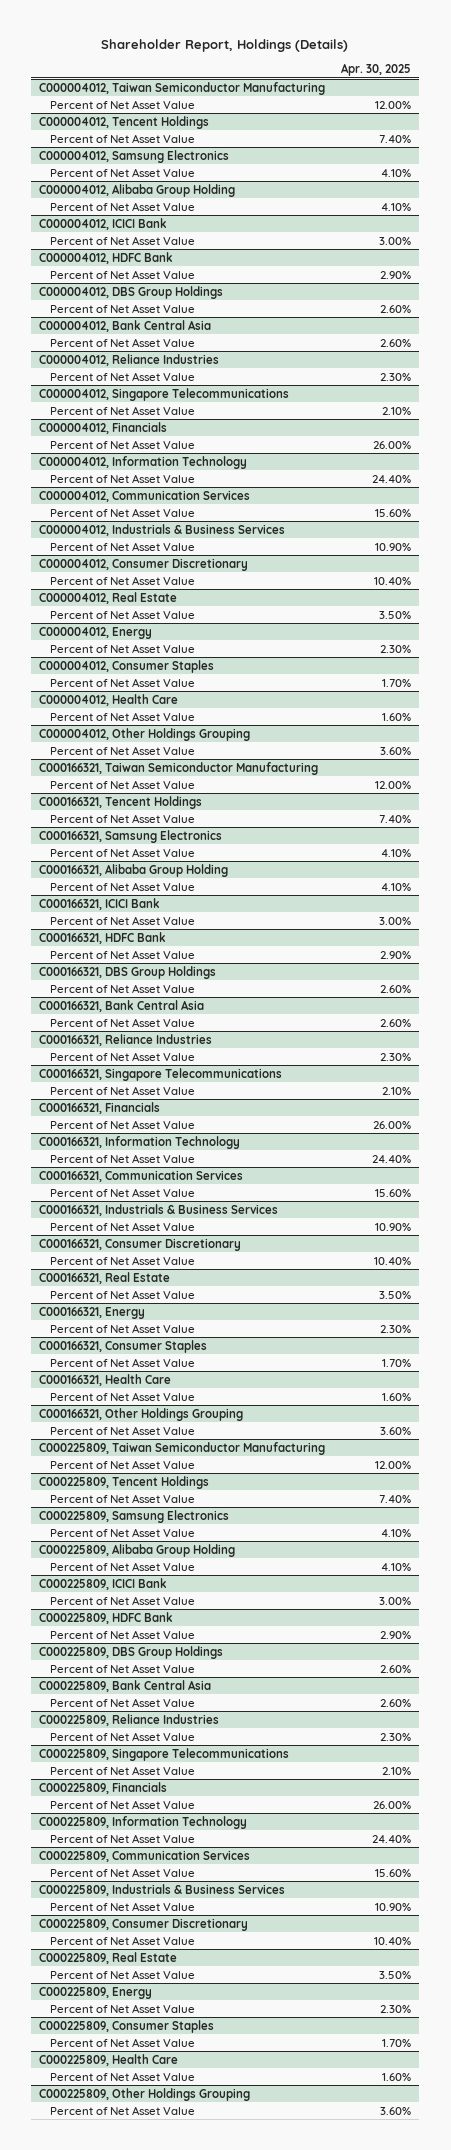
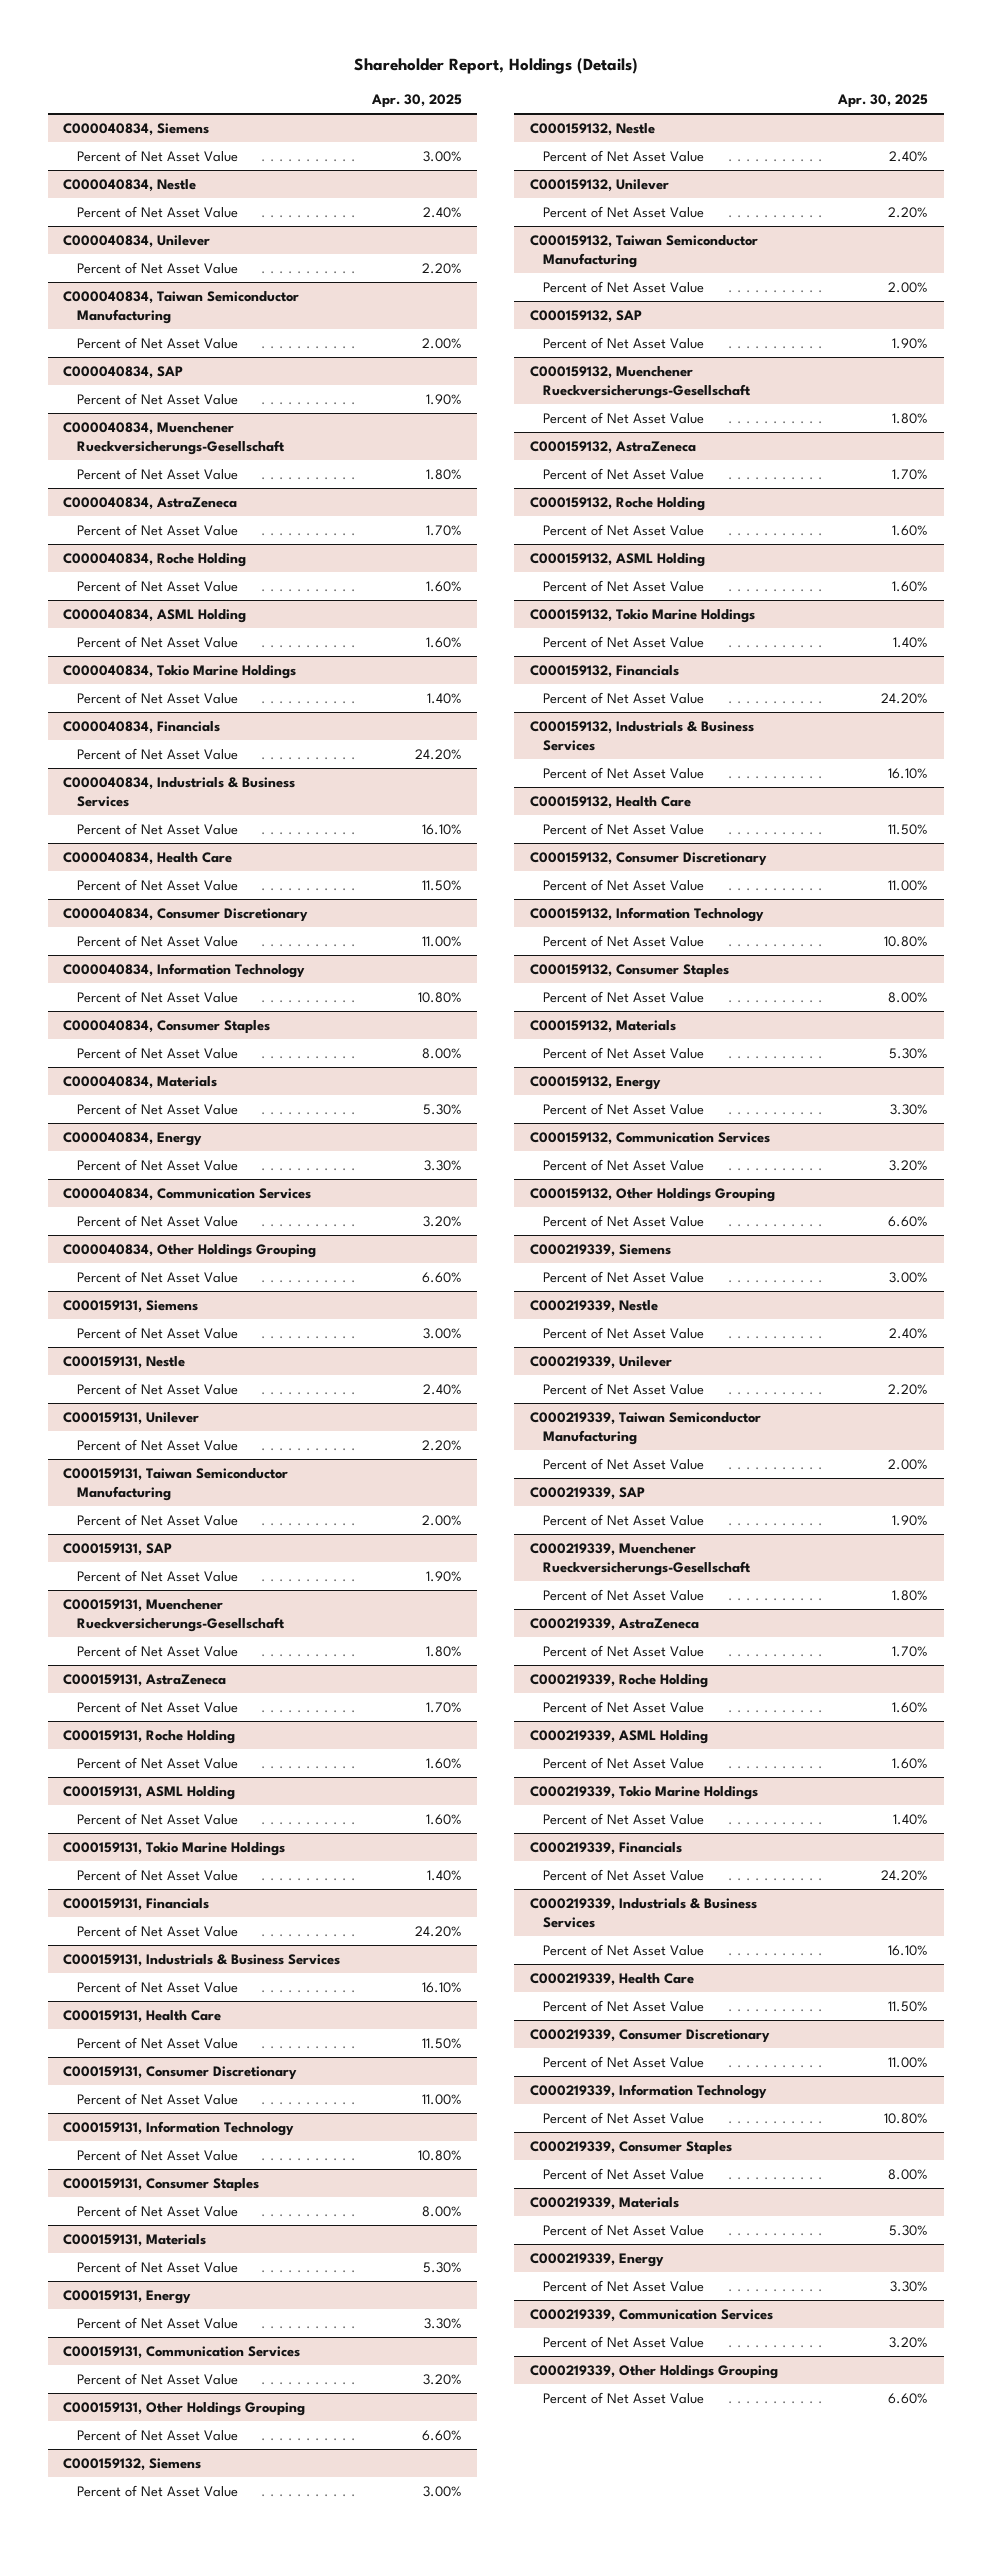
- C000004012, Taiwan Semiconductor Manufacturing
- Percent of Net Asset Value | 12.00%
- C000004012, Tencent Holdings
- Percent of Net Asset Value | 7.40%
- C000004012, Samsung Electronics
- Percent of Net Asset Value | 4.10%
- C000004012, Alibaba Group Holding
- Percent of Net Asset Value | 4.10%
- C000004012, ICICI Bank
+ C000040834, Siemens
- C000004012, HDFC Bank
- Percent of Net Asset Value | 2.90%
- C000004012, DBS Group Holdings
- Percent of Net Asset Value | 2.60%
- C000004012, Bank Central Asia
- Percent of Net Asset Value | 2.60%
- C000004012, Reliance Industries
- Percent of Net Asset Value | 2.30%
- C000004012, Singapore Telecommunications
- Percent of Net Asset Value | 2.10%
- C000004012, Financials
- Percent of Net Asset Value | 26.00%
- C000004012, Information Technology
- Percent of Net Asset Value | 24.40%
- C000004012, Communication Services
- Percent of Net Asset Value | 15.60%
- C000004012, Industrials & Business Services
- Percent of Net Asset Value | 10.90%
- C000004012, Consumer Discretionary
- Percent of Net Asset Value | 10.40%
- C000004012, Real Estate
- Percent of Net Asset Value | 3.50%
- C000004012, Energy
- Percent of Net Asset Value | 2.30%
- C000004012, Consumer Staples
+ C000040834, Nestle
+ Percent of Net Asset Value | 2.40%
+ C000040834, Unilever
+ Percent of Net Asset Value | 2.20%
+ C000040834, Taiwan Semiconductor Manufacturing
+ Percent of Net Asset Value | 2.00%
+ C000040834, SAP
+ Percent of Net Asset Value | 1.90%
+ C000040834, Muenchener Rueckversicherungs-Gesellschaft
+ Percent of Net Asset Value | 1.80%
+ C000040834, AstraZeneca
- C000004012, Health Care
+ C000040834, Roche Holding
- C000004012, Other Holdings Grouping
- Percent of Net Asset Value | 3.60%
- C000166321, Taiwan Semiconductor Manufacturing
- Percent of Net Asset Value | 12.00%
- C000166321, Tencent Holdings
- Percent of Net Asset Value | 7.40%
- C000166321, Samsung Electronics
- Percent of Net Asset Value | 4.10%
- C000166321, Alibaba Group Holding
- Percent of Net Asset Value | 4.10%
- C000166321, ICICI Bank
+ C000040834, ASML Holding
+ Percent of Net Asset Value | 1.60%
+ C000040834, Tokio Marine Holdings
+ Percent of Net Asset Value | 1.40%
+ C000040834, Financials
+ Percent of Net Asset Value | 24.20%
+ C000040834, Industrials & Business Services
+ Percent of Net Asset Value | 16.10%
+ C000040834, Health Care
+ Percent of Net Asset Value | 11.50%
+ C000040834, Consumer Discretionary
+ Percent of Net Asset Value | 11.00%
+ C000040834, Information Technology
+ Percent of Net Asset Value | 10.80%
+ C000040834, Consumer Staples
+ Percent of Net Asset Value | 8.00%
+ C000040834, Materials
+ Percent of Net Asset Value | 5.30%
+ C000040834, Energy
+ Percent of Net Asset Value | 3.30%
+ C000040834, Communication Services
+ Percent of Net Asset Value | 3.20%
+ C000040834, Other Holdings Grouping
+ Percent of Net Asset Value | 6.60%
+ C000159131, Siemens
- C000166321, HDFC Bank
- Percent of Net Asset Value | 2.90%
- C000166321, DBS Group Holdings
- Percent of Net Asset Value | 2.60%
- C000166321, Bank Central Asia
- Percent of Net Asset Value | 2.60%
- C000166321, Reliance Industries
- Percent of Net Asset Value | 2.30%
- C000166321, Singapore Telecommunications
- Percent of Net Asset Value | 2.10%
- C000166321, Financials
- Percent of Net Asset Value | 26.00%
- C000166321, Information Technology
- Percent of Net Asset Value | 24.40%
- C000166321, Communication Services
- Percent of Net Asset Value | 15.60%
- C000166321, Industrials & Business Services
- Percent of Net Asset Value | 10.90%
- C000166321, Consumer Discretionary
- Percent of Net Asset Value | 10.40%
- C000166321, Real Estate
- Percent of Net Asset Value | 3.50%
- C000166321, Energy
- Percent of Net Asset Value | 2.30%
- C000166321, Consumer Staples
+ C000159131, Nestle
+ Percent of Net Asset Value | 2.40%
+ C000159131, Unilever
+ Percent of Net Asset Value | 2.20%
+ C000159131, Taiwan Semiconductor Manufacturing
+ Percent of Net Asset Value | 2.00%
+ C000159131, SAP
+ Percent of Net Asset Value | 1.90%
+ C000159131, Muenchener Rueckversicherungs-Gesellschaft
+ Percent of Net Asset Value | 1.80%
+ C000159131, AstraZeneca
- C000166321, Health Care
+ C000159131, Roche Holding
- C000166321, Other Holdings Grouping
- Percent of Net Asset Value | 3.60%
- C000225809, Taiwan Semiconductor Manufacturing
- Percent of Net Asset Value | 12.00%
- C000225809, Tencent Holdings
- Percent of Net Asset Value | 7.40%
- C000225809, Samsung Electronics
- Percent of Net Asset Value | 4.10%
- C000225809, Alibaba Group Holding
- Percent of Net Asset Value | 4.10%
- C000225809, ICICI Bank
+ C000159131, ASML Holding
+ Percent of Net Asset Value | 1.60%
+ C000159131, Tokio Marine Holdings
+ Percent of Net Asset Value | 1.40%
+ C000159131, Financials
+ Percent of Net Asset Value | 24.20%
+ C000159131, Industrials & Business Services
+ Percent of Net Asset Value | 16.10%
+ C000159131, Health Care
+ Percent of Net Asset Value | 11.50%
+ C000159131, Consumer Discretionary
+ Percent of Net Asset Value | 11.00%
+ C000159131, Information Technology
+ Percent of Net Asset Value | 10.80%
+ C000159131, Consumer Staples
+ Percent of Net Asset Value | 8.00%
+ C000159131, Materials
+ Percent of Net Asset Value | 5.30%
+ C000159131, Energy
+ Percent of Net Asset Value | 3.30%
+ C000159131, Communication Services
+ Percent of Net Asset Value | 3.20%
+ C000159131, Other Holdings Grouping
+ Percent of Net Asset Value | 6.60%
+ C000159132, Siemens
- C000225809, HDFC Bank
- Percent of Net Asset Value | 2.90%
- C000225809, DBS Group Holdings
- Percent of Net Asset Value | 2.60%
- C000225809, Bank Central Asia
- Percent of Net Asset Value | 2.60%
- C000225809, Reliance Industries
- Percent of Net Asset Value | 2.30%
- C000225809, Singapore Telecommunications
- Percent of Net Asset Value | 2.10%
- C000225809, Financials
- Percent of Net Asset Value | 26.00%
- C000225809, Information Technology
- Percent of Net Asset Value | 24.40%
- C000225809, Communication Services
- Percent of Net Asset Value | 15.60%
- C000225809, Industrials & Business Services
- Percent of Net Asset Value | 10.90%
- C000225809, Consumer Discretionary
- Percent of Net Asset Value | 10.40%
- C000225809, Real Estate
- Percent of Net Asset Value | 3.50%
- C000225809, Energy
- Percent of Net Asset Value | 2.30%
- C000225809, Consumer Staples
+ C000159132, Nestle
+ Percent of Net Asset Value | 2.40%
+ C000159132, Unilever
+ Percent of Net Asset Value | 2.20%
+ C000159132, Taiwan Semiconductor Manufacturing
+ Percent of Net Asset Value | 2.00%
+ C000159132, SAP
+ Percent of Net Asset Value | 1.90%
+ C000159132, Muenchener Rueckversicherungs-Gesellschaft
+ Percent of Net Asset Value | 1.80%
+ C000159132, AstraZeneca
- C000225809, Health Care
+ C000159132, Roche Holding
- C000225809, Other Holdings Grouping
- Percent of Net Asset Value | 3.60%
+ C000159132, ASML Holding
+ Percent of Net Asset Value | 1.60%
+ C000159132, Tokio Marine Holdings
+ Percent of Net Asset Value | 1.40%
+ C000159132, Financials
+ Percent of Net Asset Value | 24.20%
+ C000159132, Industrials & Business Services
+ Percent of Net Asset Value | 16.10%
+ C000159132, Health Care
+ Percent of Net Asset Value | 11.50%
+ C000159132, Consumer Discretionary
+ Percent of Net Asset Value | 11.00%
+ C000159132, Information Technology
+ Percent of Net Asset Value | 10.80%
+ C000159132, Consumer Staples
+ Percent of Net Asset Value | 8.00%
+ C000159132, Materials
+ Percent of Net Asset Value | 5.30%
+ C000159132, Energy
+ Percent of Net Asset Value | 3.30%
+ C000159132, Communication Services
+ Percent of Net Asset Value | 3.20%
+ C000159132, Other Holdings Grouping
+ Percent of Net Asset Value | 6.60%
+ C000219339, Siemens
+ Percent of Net Asset Value | 3.00%
+ C000219339, Nestle
+ Percent of Net Asset Value | 2.40%
+ C000219339, Unilever
+ Percent of Net Asset Value | 2.20%
+ C000219339, Taiwan Semiconductor Manufacturing
+ Percent of Net Asset Value | 2.00%
+ C000219339, SAP
+ Percent of Net Asset Value | 1.90%
+ C000219339, Muenchener Rueckversicherungs-Gesellschaft
+ Percent of Net Asset Value | 1.80%
+ C000219339, AstraZeneca
+ Percent of Net Asset Value | 1.70%
+ C000219339, Roche Holding
+ Percent of Net Asset Value | 1.60%
+ C000219339, ASML Holding
+ Percent of Net Asset Value | 1.60%
+ C000219339, Tokio Marine Holdings
+ Percent of Net Asset Value | 1.40%
+ C000219339, Financials
+ Percent of Net Asset Value | 24.20%
+ C000219339, Industrials & Business Services
+ Percent of Net Asset Value | 16.10%
+ C000219339, Health Care
+ Percent of Net Asset Value | 11.50%
+ C000219339, Consumer Discretionary
+ Percent of Net Asset Value | 11.00%
+ C000219339, Information Technology
+ Percent of Net Asset Value | 10.80%
+ C000219339, Consumer Staples
+ Percent of Net Asset Value | 8.00%
+ C000219339, Materials
+ Percent of Net Asset Value | 5.30%
+ C000219339, Energy
+ Percent of Net Asset Value | 3.30%
+ C000219339, Communication Services
+ Percent of Net Asset Value | 3.20%
+ C000219339, Other Holdings Grouping
+ Percent of Net Asset Value | 6.60%

